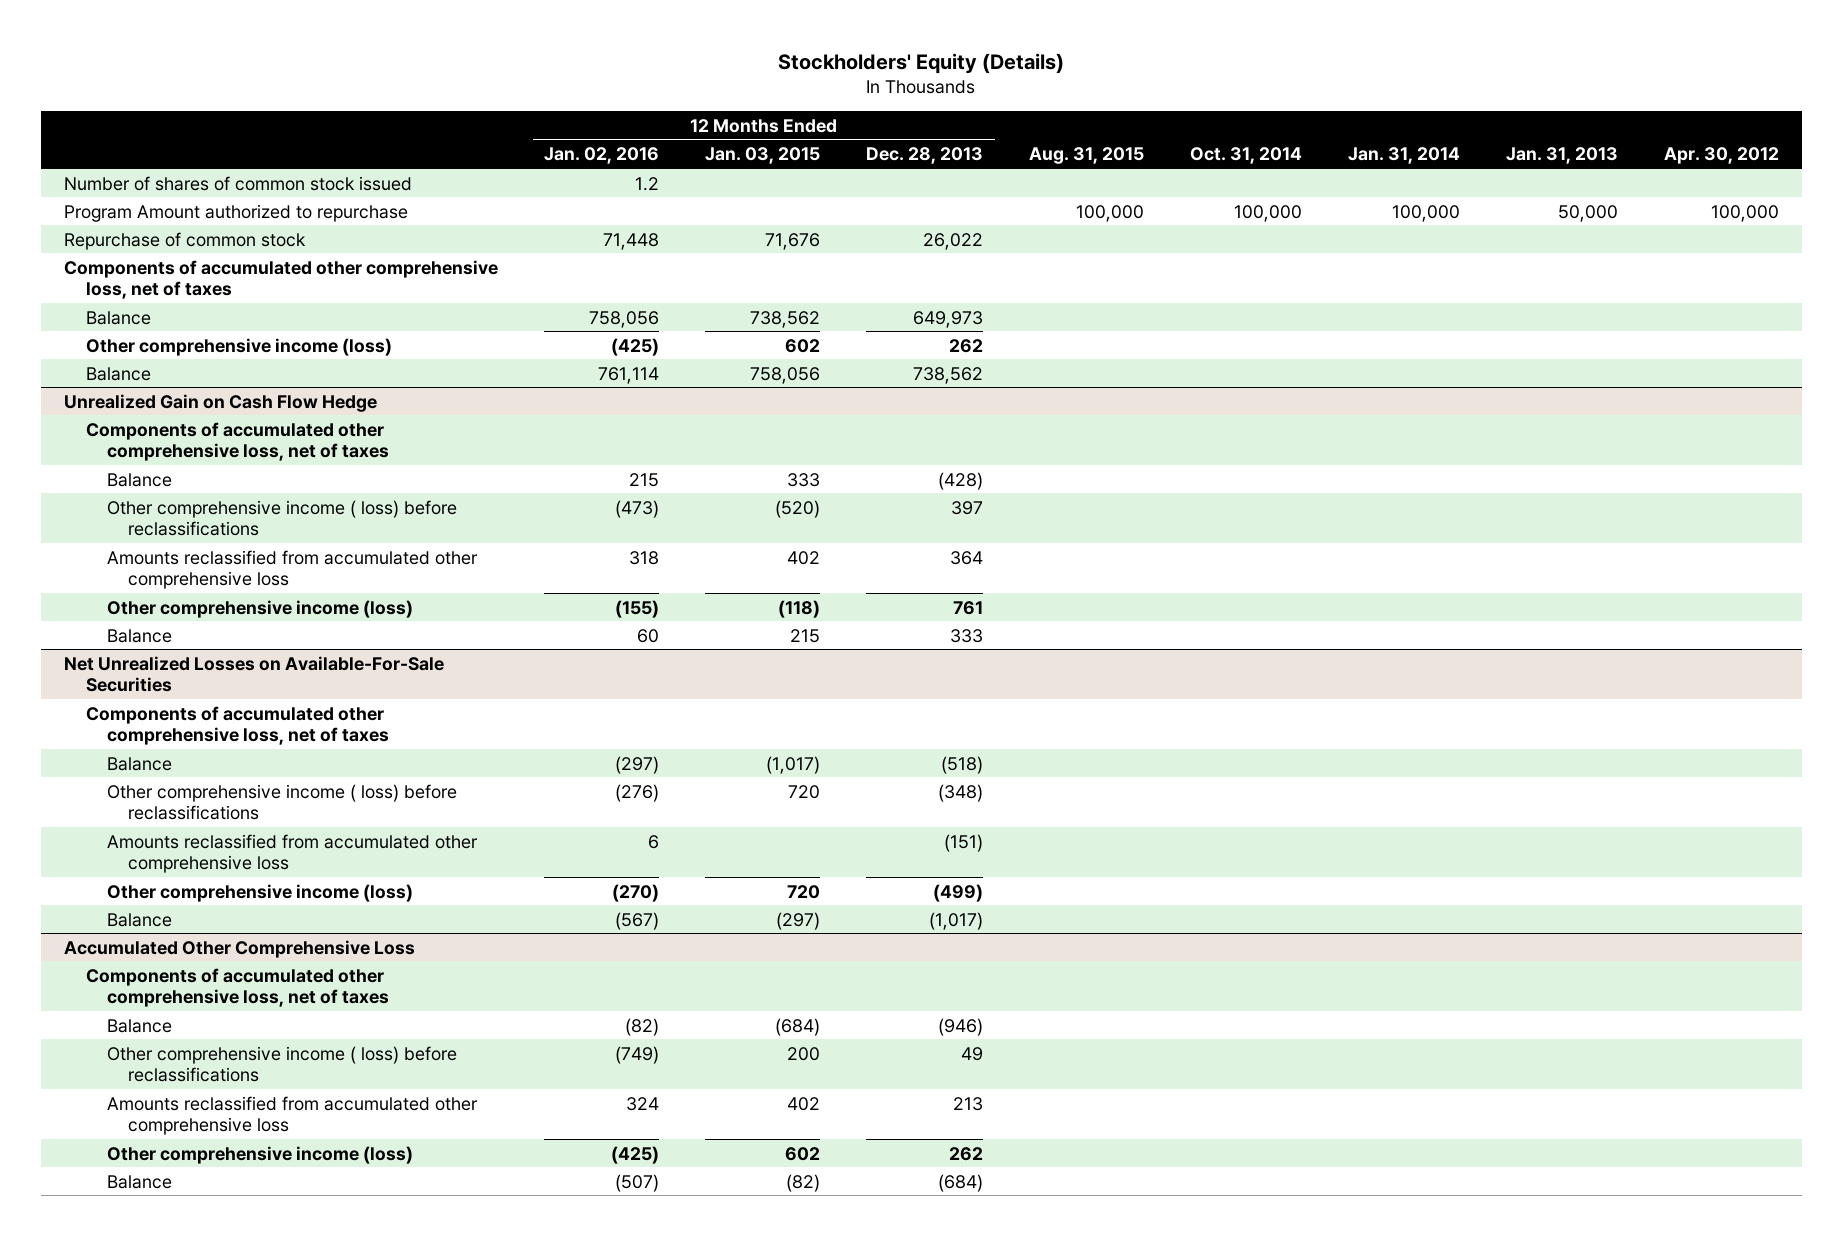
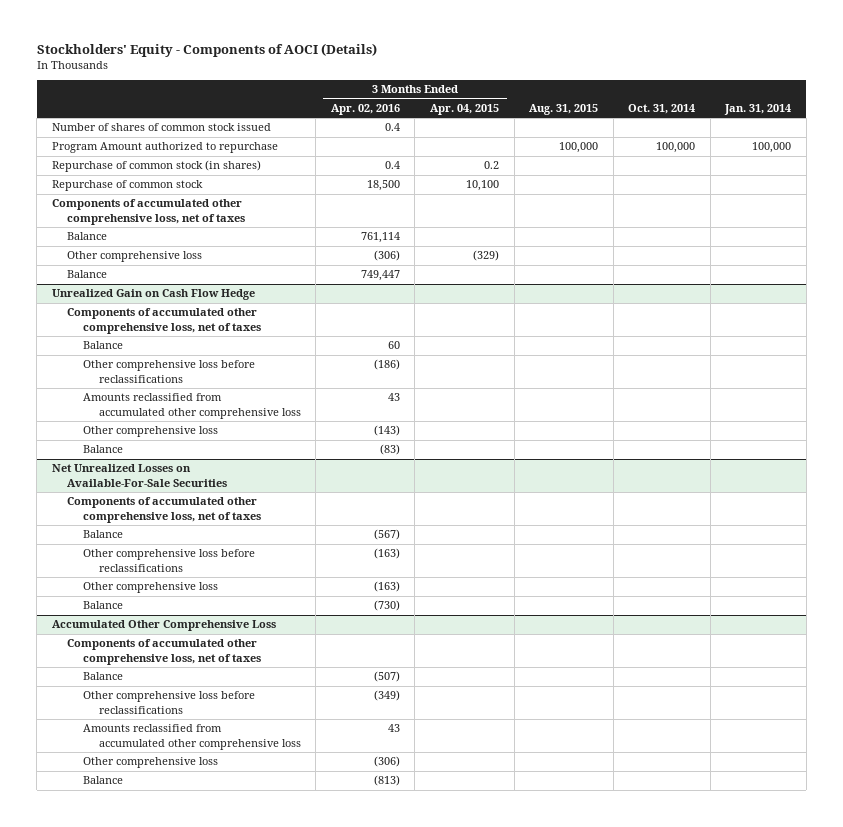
- Stockholders' Equity (Details)
+ Stockholders' Equity - Components of AOCI (Details)
- | 12 Months Ended Jan. 02, 2016 | 12 Months Ended Jan. 03, 2015 | 12 Months Ended Dec. 28, 2013 | Aug. 31, 2015 | Oct. 31, 2014 | Jan. 31, 2014 | Jan. 31, 2013 | Apr. 30, 2012
+ | 3 Months Ended Apr. 02, 2016 | 3 Months Ended Apr. 04, 2015 | Aug. 31, 2015 | Oct. 31, 2014 | Jan. 31, 2014
+ Repurchase of common stock (in shares) | 0.4 | 0.2 | | |
- Other comprehensive income (loss) | (425) | 602 | 262 | | | | |
+ Other comprehensive loss | (306) | (329) | | |
@ Unrealized Gain on Cash Flow Hedge
- Other comprehensive income ( loss) before reclassifications | (473) | (520) | 397 | | | | |
+ Other comprehensive loss before reclassifications | (186) | | | |
- Other comprehensive income (loss) | (155) | (118) | 761 | | | | |
+ Other comprehensive loss | (143) | | | |
@ Net Unrealized Losses on Available-For-Sale Securities
- Other comprehensive income ( loss) before reclassifications | (276) | 720 | (348) | | | | |
- Amounts reclassified from accumulated other comprehensive loss | 6 | | (151) | | | | |
- Other comprehensive income (loss) | (270) | 720 | (499) | | | | |
+ Other comprehensive loss before reclassifications | (163) | | | |
+ Other comprehensive loss | (163) | | | |
@ Accumulated Other Comprehensive Loss
- Other comprehensive income ( loss) before reclassifications | (749) | 200 | 49 | | | | |
+ Other comprehensive loss before reclassifications | (349) | | | |
- Other comprehensive income (loss) | (425) | 602 | 262 | | | | |
+ Other comprehensive loss | (306) | | | |

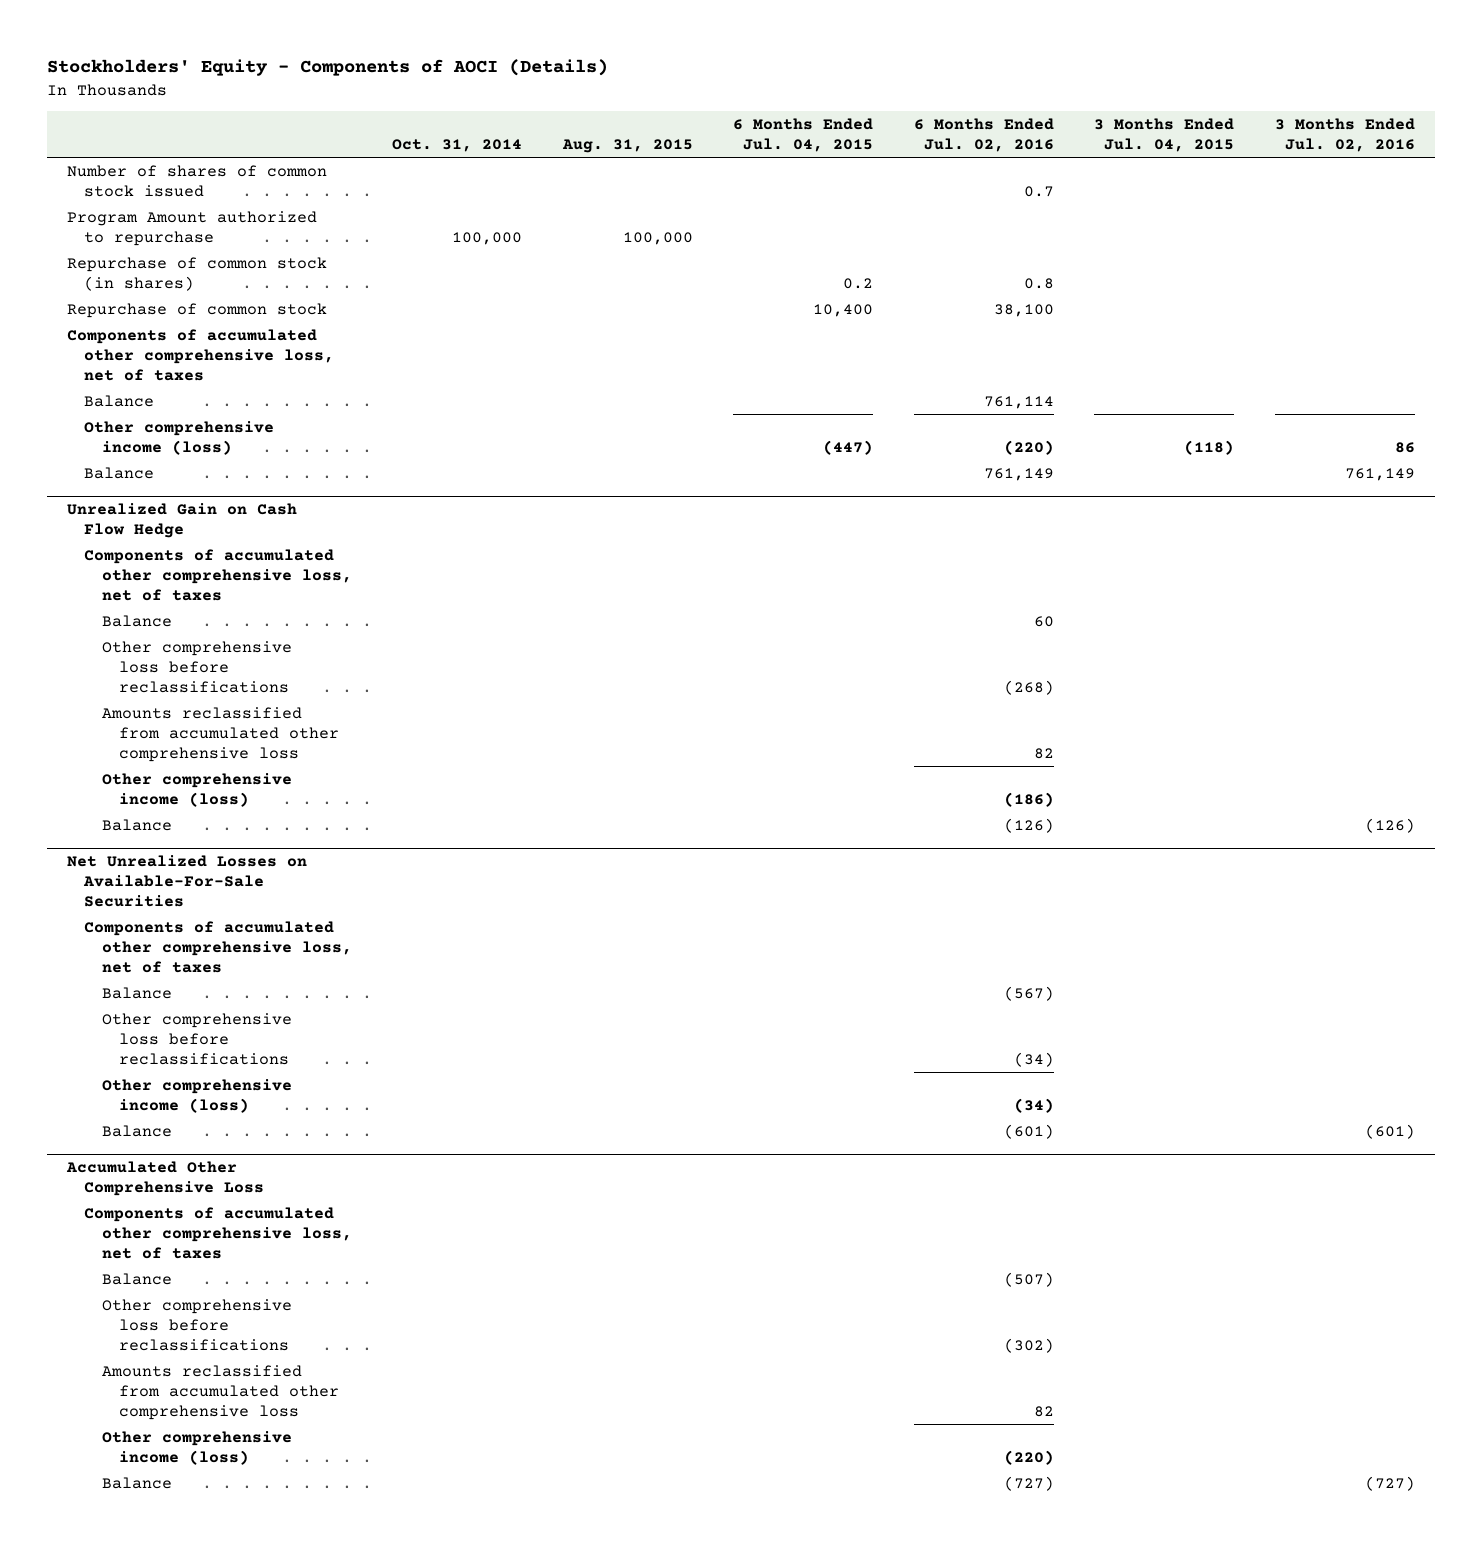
- | 3 Months Ended Apr. 02, 2016 | 3 Months Ended Apr. 04, 2015 | Aug. 31, 2015 | Oct. 31, 2014 | Jan. 31, 2014
+ | Oct. 31, 2014 | Aug. 31, 2015 | 6 Months Ended Jul. 04, 2015 | 6 Months Ended Jul. 02, 2016 | 3 Months Ended Jul. 04, 2015 | 3 Months Ended Jul. 02, 2016
- Other comprehensive loss | (306) | (329) | | |
+ Other comprehensive income (loss) | | | (447) | (220) | (118) | 86
@ Unrealized Gain on Cash Flow Hedge
- Other comprehensive loss | (143) | | | |
+ Other comprehensive income (loss) | | | | (186) | |
@ Net Unrealized Losses on Available-For-Sale Securities
- Other comprehensive loss | (163) | | | |
+ Other comprehensive income (loss) | | | | (34) | |
@ Accumulated Other Comprehensive Loss
- Other comprehensive loss | (306) | | | |
+ Other comprehensive income (loss) | | | | (220) | |

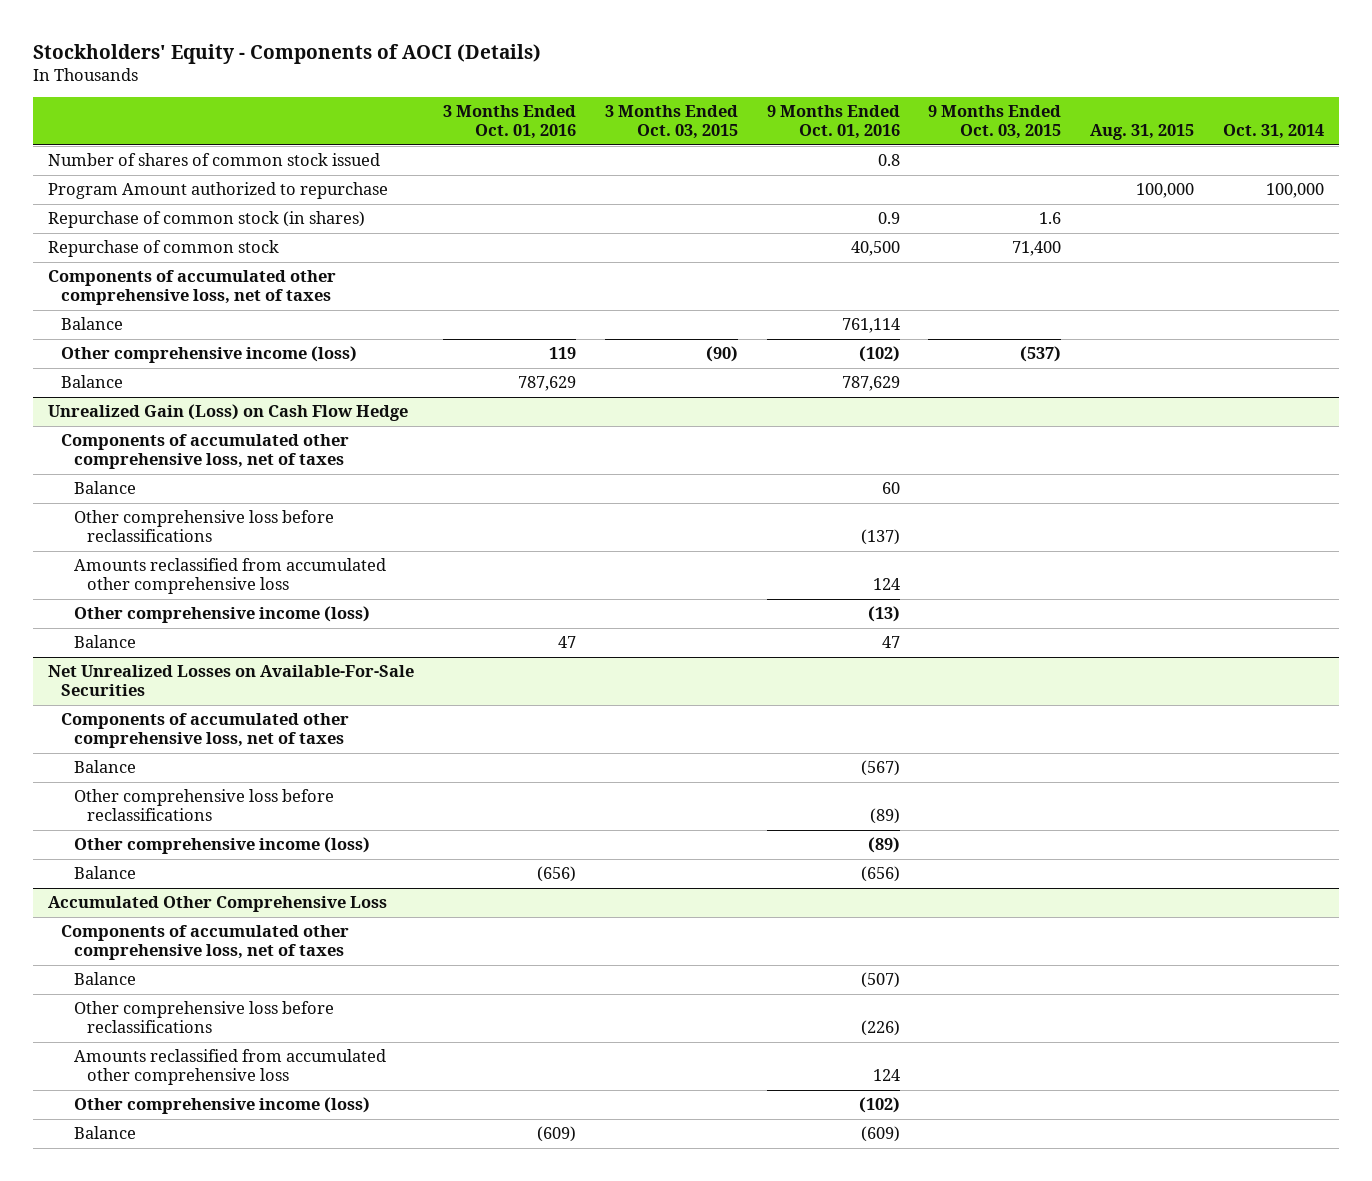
- | Oct. 31, 2014 | Aug. 31, 2015 | 6 Months Ended Jul. 04, 2015 | 6 Months Ended Jul. 02, 2016 | 3 Months Ended Jul. 04, 2015 | 3 Months Ended Jul. 02, 2016
+ | 3 Months Ended Oct. 01, 2016 | 3 Months Ended Oct. 03, 2015 | 9 Months Ended Oct. 01, 2016 | 9 Months Ended Oct. 03, 2015 | Aug. 31, 2015 | Oct. 31, 2014
- Unrealized Gain on Cash Flow Hedge
+ Unrealized Gain (Loss) on Cash Flow Hedge

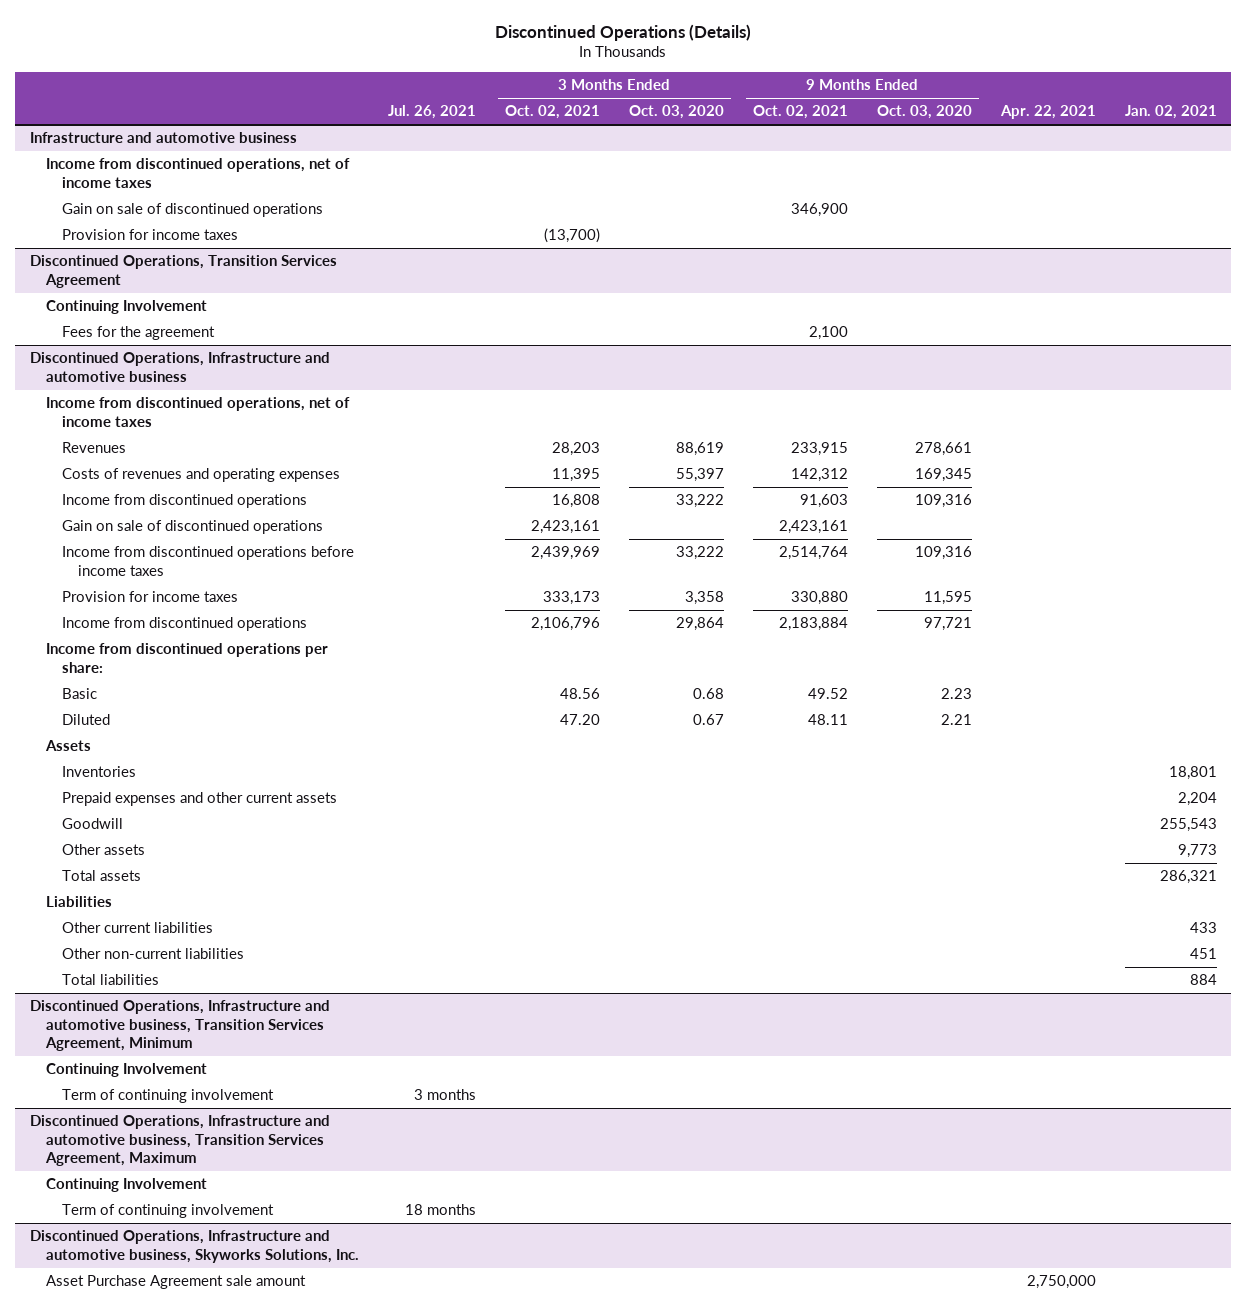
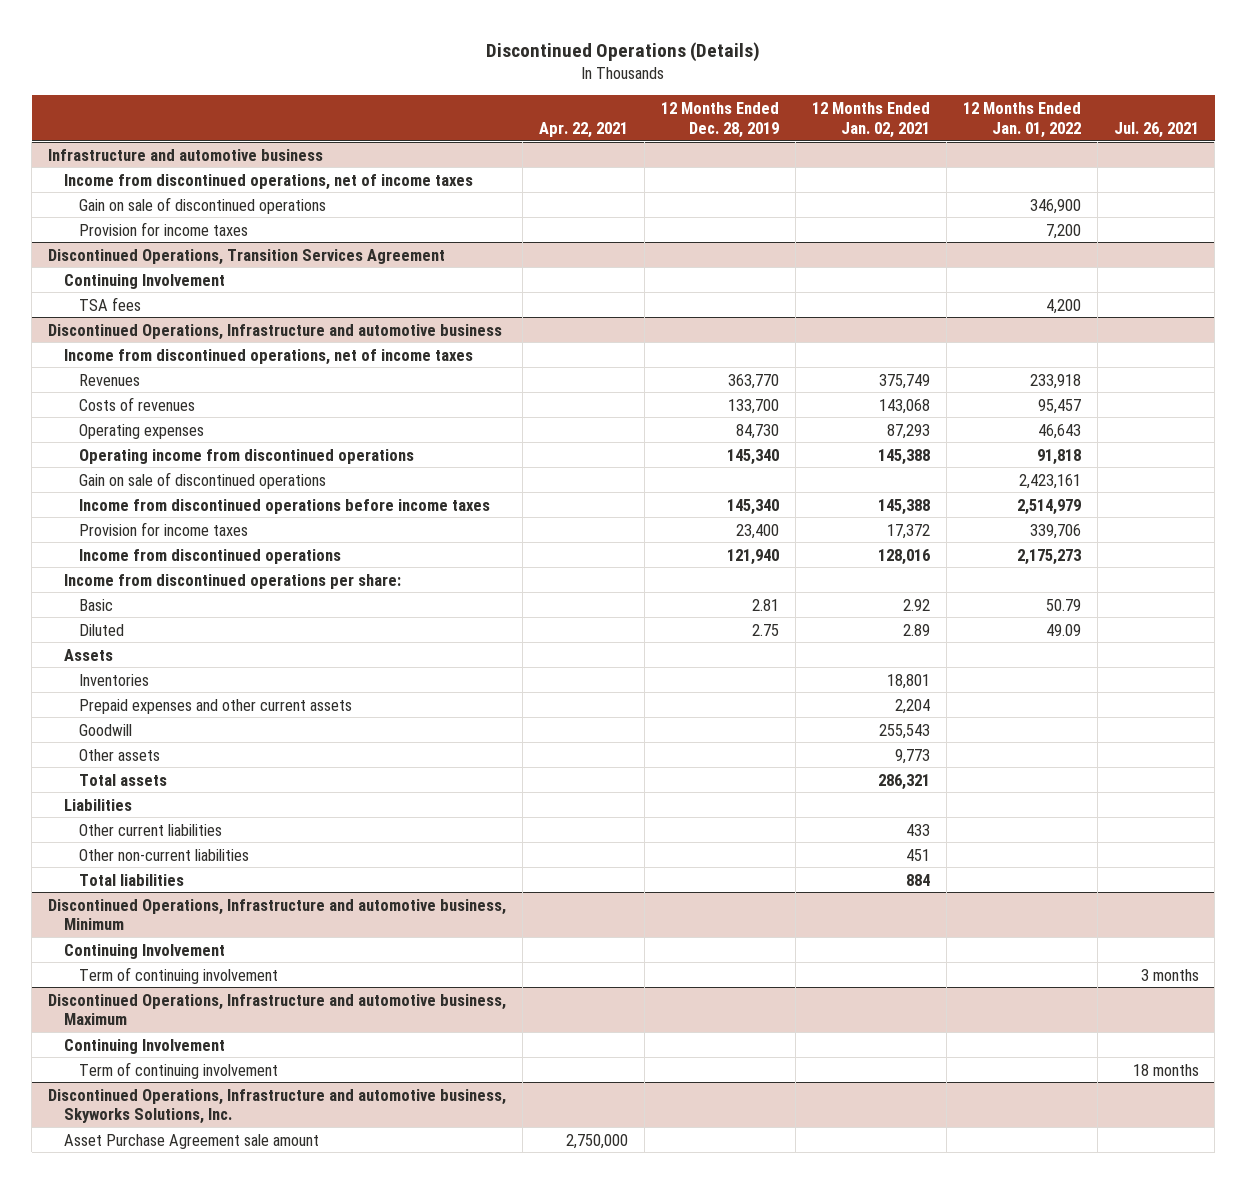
- | Jul. 26, 2021 | 3 Months Ended Oct. 02, 2021 | 3 Months Ended Oct. 03, 2020 | 9 Months Ended Oct. 02, 2021 | 9 Months Ended Oct. 03, 2020 | Apr. 22, 2021 | Jan. 02, 2021
+ | Apr. 22, 2021 | 12 Months Ended Dec. 28, 2019 | 12 Months Ended Jan. 02, 2021 | 12 Months Ended Jan. 01, 2022 | Jul. 26, 2021
@ Discontinued Operations, Transition Services Agreement
- Fees for the agreement | | | | 2,100 | | |
+ TSA fees | | | | 4,200 |
@ Discontinued Operations, Infrastructure and automotive business
- Costs of revenues and operating expenses | | 11,395 | 55,397 | 142,312 | 169,345 | |
- Income from discontinued operations | | 16,808 | 33,222 | 91,603 | 109,316 | |
+ Costs of revenues | | 133,700 | 143,068 | 95,457 |
+ Operating expenses | | 84,730 | 87,293 | 46,643 |
+ Operating income from discontinued operations | | 145,340 | 145,388 | 91,818 |
- Discontinued Operations, Infrastructure and automotive business, Transition Services Agreement, Minimum
+ Discontinued Operations, Infrastructure and automotive business, Minimum
- Discontinued Operations, Infrastructure and automotive business, Transition Services Agreement, Maximum
+ Discontinued Operations, Infrastructure and automotive business, Maximum

